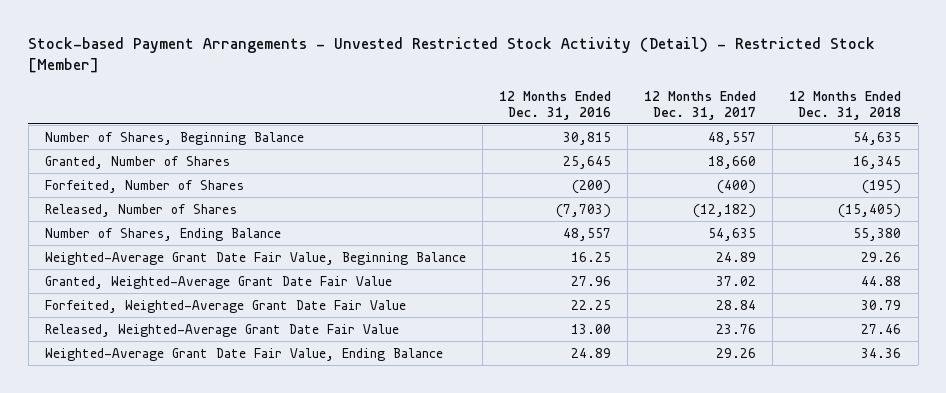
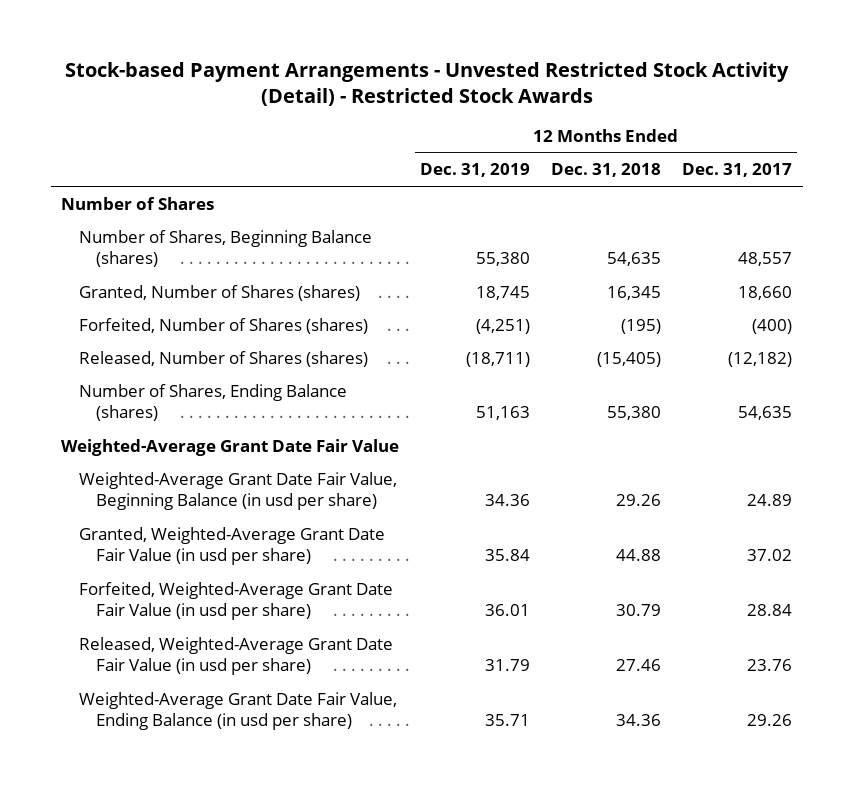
- Stock-based Payment Arrangements - Unvested Restricted Stock Activity (Detail) - Restricted Stock [Member]
+ Stock-based Payment Arrangements - Unvested Restricted Stock Activity (Detail) - Restricted Stock Awards
- | 12 Months Ended Dec. 31, 2016 | 12 Months Ended Dec. 31, 2017 | 12 Months Ended Dec. 31, 2018
+ | 12 Months Ended Dec. 31, 2019 | 12 Months Ended Dec. 31, 2018 | 12 Months Ended Dec. 31, 2017
- Number of Shares, Beginning Balance | 30,815 | 48,557 | 54,635
- Granted, Number of Shares | 25,645 | 18,660 | 16,345
- Forfeited, Number of Shares | (200) | (400) | (195)
- Released, Number of Shares | (7,703) | (12,182) | (15,405)
- Number of Shares, Ending Balance | 48,557 | 54,635 | 55,380
- Weighted-Average Grant Date Fair Value, Beginning Balance | 16.25 | 24.89 | 29.26
- Granted, Weighted-Average Grant Date Fair Value | 27.96 | 37.02 | 44.88
- Forfeited, Weighted-Average Grant Date Fair Value | 22.25 | 28.84 | 30.79
- Released, Weighted-Average Grant Date Fair Value | 13.00 | 23.76 | 27.46
- Weighted-Average Grant Date Fair Value, Ending Balance | 24.89 | 29.26 | 34.36
+ Number of Shares
+ Number of Shares, Beginning Balance (shares) | 55,380 | 54,635 | 48,557
+ Granted, Number of Shares (shares) | 18,745 | 16,345 | 18,660
+ Forfeited, Number of Shares (shares) | (4,251) | (195) | (400)
+ Released, Number of Shares (shares) | (18,711) | (15,405) | (12,182)
+ Number of Shares, Ending Balance (shares) | 51,163 | 55,380 | 54,635
+ Weighted-Average Grant Date Fair Value
+ Weighted-Average Grant Date Fair Value, Beginning Balance (in usd per share) | 34.36 | 29.26 | 24.89
+ Granted, Weighted-Average Grant Date Fair Value (in usd per share) | 35.84 | 44.88 | 37.02
+ Forfeited, Weighted-Average Grant Date Fair Value (in usd per share) | 36.01 | 30.79 | 28.84
+ Released, Weighted-Average Grant Date Fair Value (in usd per share) | 31.79 | 27.46 | 23.76
+ Weighted-Average Grant Date Fair Value, Ending Balance (in usd per share) | 35.71 | 34.36 | 29.26

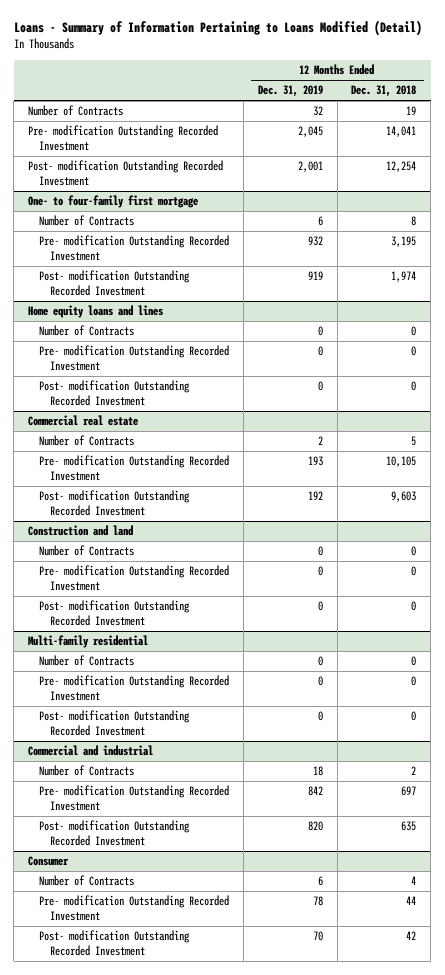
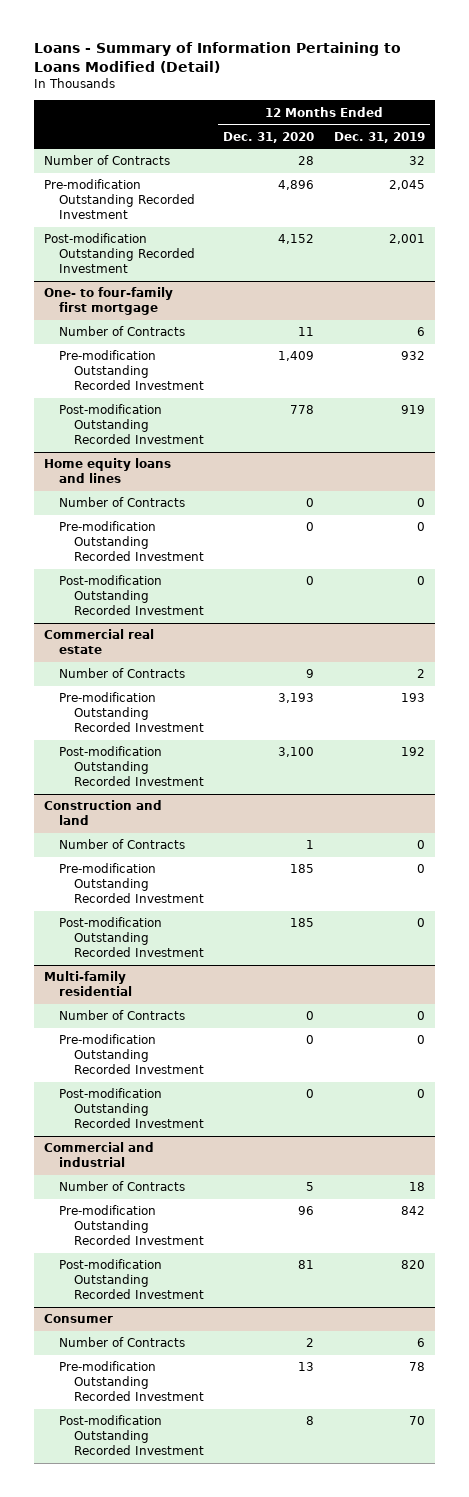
- | 12 Months Ended Dec. 31, 2019 | 12 Months Ended Dec. 31, 2018
+ | 12 Months Ended Dec. 31, 2020 | 12 Months Ended Dec. 31, 2019
- Pre- modification Outstanding Recorded Investment | 2,045 | 14,041
- Post- modification Outstanding Recorded Investment | 2,001 | 12,254
+ Pre-modification Outstanding Recorded Investment | 4,896 | 2,045
+ Post-modification Outstanding Recorded Investment | 4,152 | 2,001
@ One- to four-family first mortgage
- Pre- modification Outstanding Recorded Investment | 932 | 3,195
- Post- modification Outstanding Recorded Investment | 919 | 1,974
+ Pre-modification Outstanding Recorded Investment | 1,409 | 932
+ Post-modification Outstanding Recorded Investment | 778 | 919
@ Home equity loans and lines
- Pre- modification Outstanding Recorded Investment | 0 | 0
- Post- modification Outstanding Recorded Investment | 0 | 0
+ Pre-modification Outstanding Recorded Investment | 0 | 0
+ Post-modification Outstanding Recorded Investment | 0 | 0
@ Commercial real estate
- Pre- modification Outstanding Recorded Investment | 193 | 10,105
- Post- modification Outstanding Recorded Investment | 192 | 9,603
+ Pre-modification Outstanding Recorded Investment | 3,193 | 193
+ Post-modification Outstanding Recorded Investment | 3,100 | 192
@ Construction and land
- Pre- modification Outstanding Recorded Investment | 0 | 0
- Post- modification Outstanding Recorded Investment | 0 | 0
+ Pre-modification Outstanding Recorded Investment | 185 | 0
+ Post-modification Outstanding Recorded Investment | 185 | 0
@ Multi-family residential
- Pre- modification Outstanding Recorded Investment | 0 | 0
- Post- modification Outstanding Recorded Investment | 0 | 0
+ Pre-modification Outstanding Recorded Investment | 0 | 0
+ Post-modification Outstanding Recorded Investment | 0 | 0
@ Commercial and industrial
- Pre- modification Outstanding Recorded Investment | 842 | 697
- Post- modification Outstanding Recorded Investment | 820 | 635
+ Pre-modification Outstanding Recorded Investment | 96 | 842
+ Post-modification Outstanding Recorded Investment | 81 | 820
@ Consumer
- Pre- modification Outstanding Recorded Investment | 78 | 44
- Post- modification Outstanding Recorded Investment | 70 | 42
+ Pre-modification Outstanding Recorded Investment | 13 | 78
+ Post-modification Outstanding Recorded Investment | 8 | 70

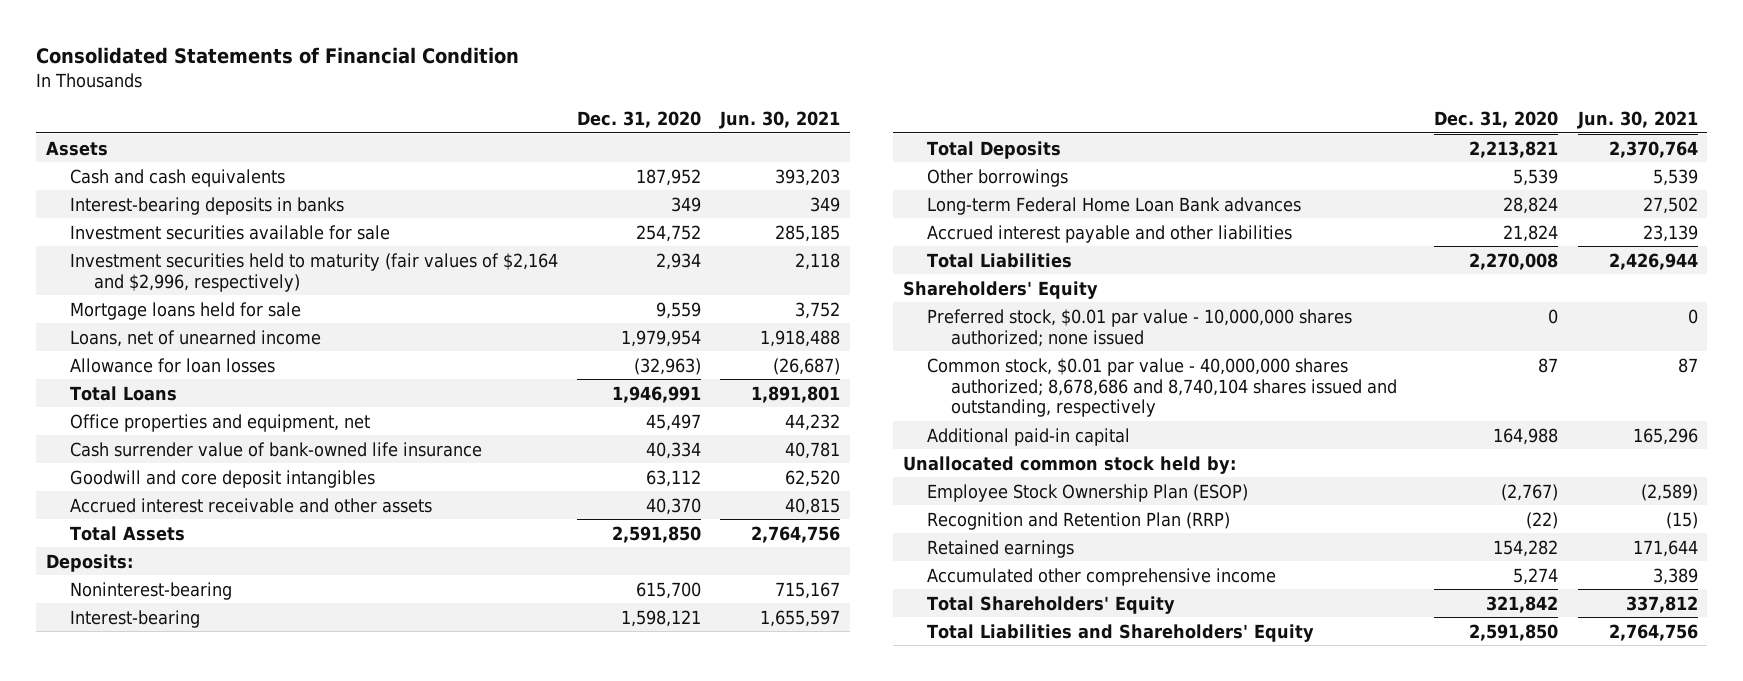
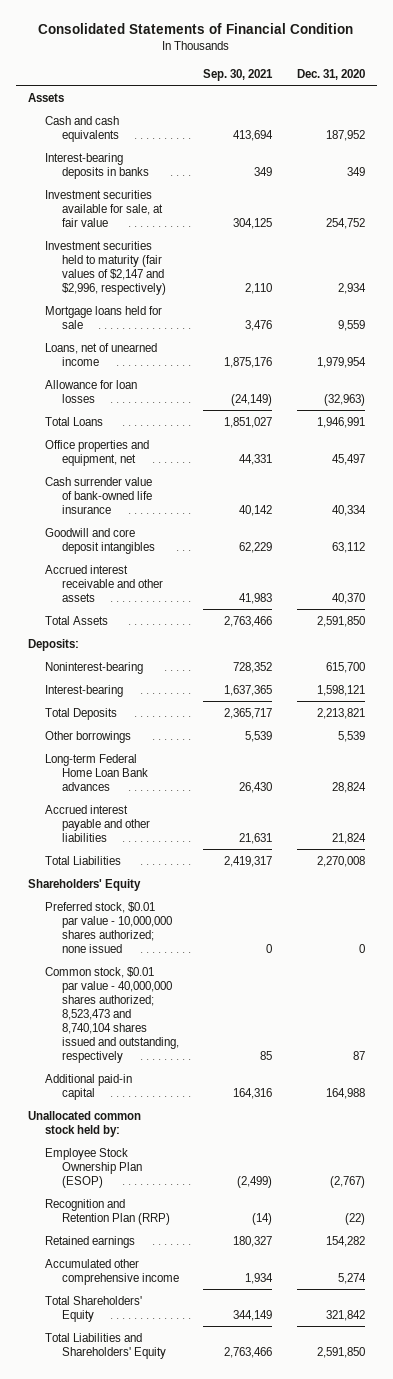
- | Dec. 31, 2020 | Jun. 30, 2021
+ | Sep. 30, 2021 | Dec. 31, 2020
- Investment securities available for sale | 254,752 | 285,185
- Investment securities held to maturity (fair values of $2,164 and $2,996, respectively) | 2,934 | 2,118
+ Investment securities available for sale, at fair value | 304,125 | 254,752
+ Investment securities held to maturity (fair values of $2,147 and $2,996, respectively) | 2,110 | 2,934
- Common stock, $0.01 par value - 40,000,000 shares authorized; 8,678,686 and 8,740,104 shares issued and outstanding, respectively | 87 | 87
+ Common stock, $0.01 par value - 40,000,000 shares authorized; 8,523,473 and 8,740,104 shares issued and outstanding, respectively | 85 | 87

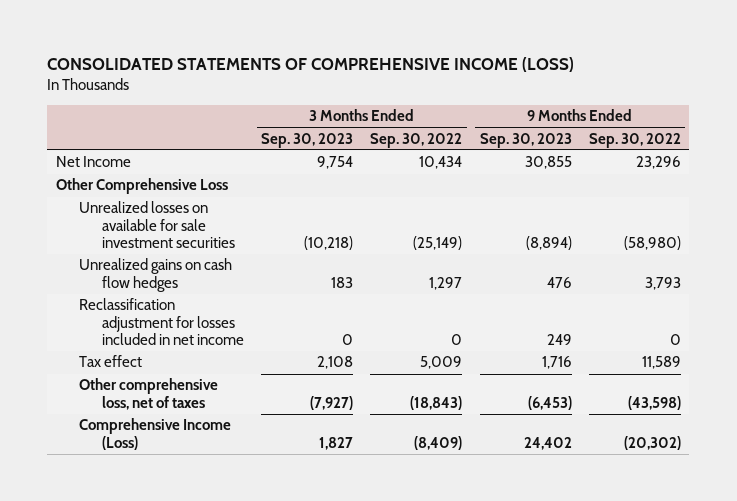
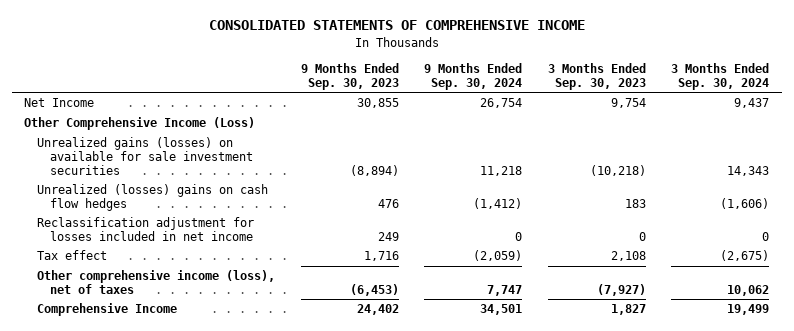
- CONSOLIDATED STATEMENTS OF COMPREHENSIVE INCOME (LOSS)
+ CONSOLIDATED STATEMENTS OF COMPREHENSIVE INCOME
- | 3 Months Ended Sep. 30, 2023 | 3 Months Ended Sep. 30, 2022 | 9 Months Ended Sep. 30, 2023 | 9 Months Ended Sep. 30, 2022
+ | 9 Months Ended Sep. 30, 2023 | 9 Months Ended Sep. 30, 2024 | 3 Months Ended Sep. 30, 2023 | 3 Months Ended Sep. 30, 2024
- Other Comprehensive Loss
- Unrealized losses on available for sale investment securities | (10,218) | (25,149) | (8,894) | (58,980)
- Unrealized gains on cash flow hedges | 183 | 1,297 | 476 | 3,793
+ Other Comprehensive Income (Loss)
+ Unrealized gains (losses) on available for sale investment securities | (8,894) | 11,218 | (10,218) | 14,343
+ Unrealized (losses) gains on cash flow hedges | 476 | (1,412) | 183 | (1,606)
- Other comprehensive loss, net of taxes | (7,927) | (18,843) | (6,453) | (43,598)
- Comprehensive Income (Loss) | 1,827 | (8,409) | 24,402 | (20,302)
+ Other comprehensive income (loss), net of taxes | (6,453) | 7,747 | (7,927) | 10,062
+ Comprehensive Income | 24,402 | 34,501 | 1,827 | 19,499

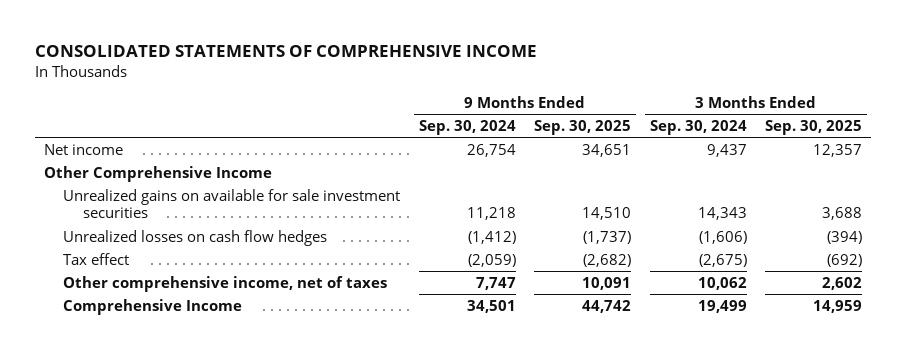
- | 9 Months Ended Sep. 30, 2023 | 9 Months Ended Sep. 30, 2024 | 3 Months Ended Sep. 30, 2023 | 3 Months Ended Sep. 30, 2024
+ | 9 Months Ended Sep. 30, 2024 | 9 Months Ended Sep. 30, 2025 | 3 Months Ended Sep. 30, 2024 | 3 Months Ended Sep. 30, 2025
- Net Income | 30,855 | 26,754 | 9,754 | 9,437
- Other Comprehensive Income (Loss)
- Unrealized gains (losses) on available for sale investment securities | (8,894) | 11,218 | (10,218) | 14,343
- Unrealized (losses) gains on cash flow hedges | 476 | (1,412) | 183 | (1,606)
- Reclassification adjustment for losses included in net income | 249 | 0 | 0 | 0
+ Net income | 26,754 | 34,651 | 9,437 | 12,357
+ Other Comprehensive Income
+ Unrealized gains on available for sale investment securities | 11,218 | 14,510 | 14,343 | 3,688
+ Unrealized losses on cash flow hedges | (1,412) | (1,737) | (1,606) | (394)
- Other comprehensive income (loss), net of taxes | (6,453) | 7,747 | (7,927) | 10,062
+ Other comprehensive income, net of taxes | 7,747 | 10,091 | 10,062 | 2,602

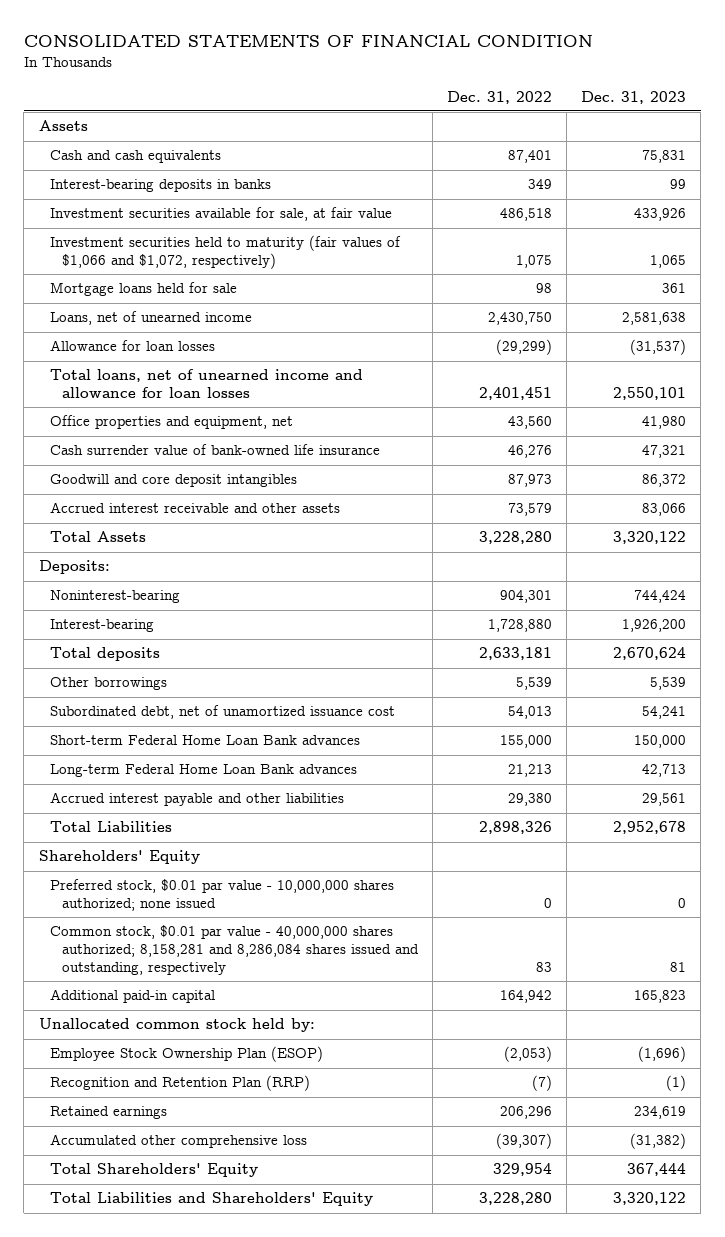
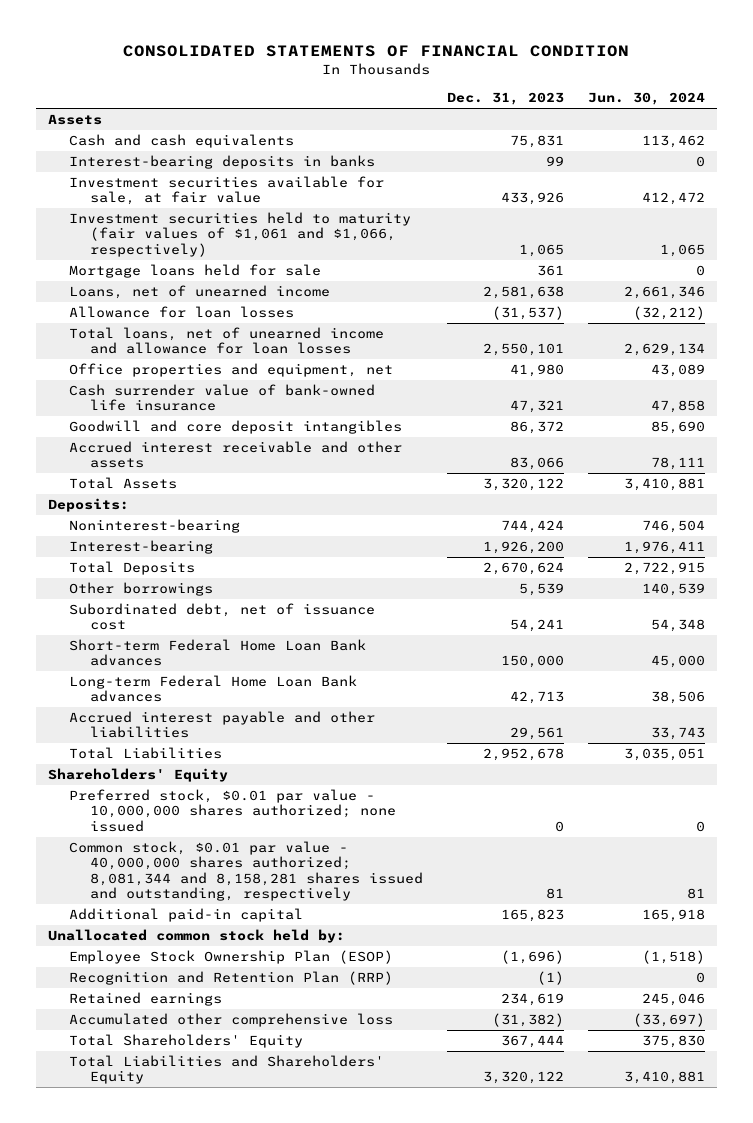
- | Dec. 31, 2022 | Dec. 31, 2023
+ | Dec. 31, 2023 | Jun. 30, 2024
- Investment securities held to maturity (fair values of $1,066 and $1,072, respectively) | 1,075 | 1,065
+ Investment securities held to maturity (fair values of $1,061 and $1,066, respectively) | 1,065 | 1,065
- Total deposits | 2,633,181 | 2,670,624
+ Total Deposits | 2,670,624 | 2,722,915
- Subordinated debt, net of unamortized issuance cost | 54,013 | 54,241
+ Subordinated debt, net of issuance cost | 54,241 | 54,348
- Common stock, $0.01 par value - 40,000,000 shares authorized; 8,158,281 and 8,286,084 shares issued and outstanding, respectively | 83 | 81
+ Common stock, $0.01 par value - 40,000,000 shares authorized; 8,081,344 and 8,158,281 shares issued and outstanding, respectively | 81 | 81

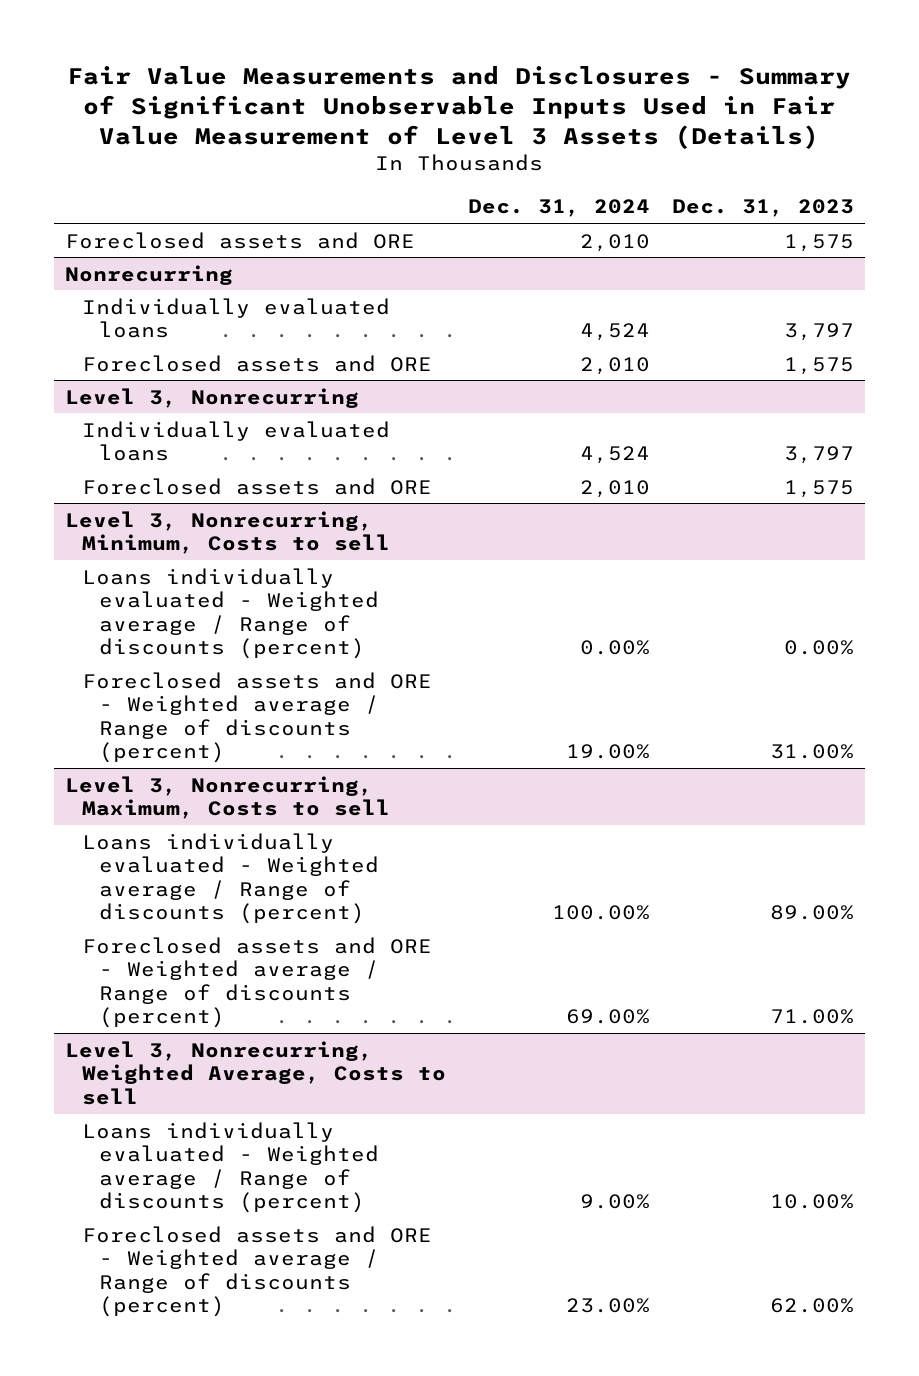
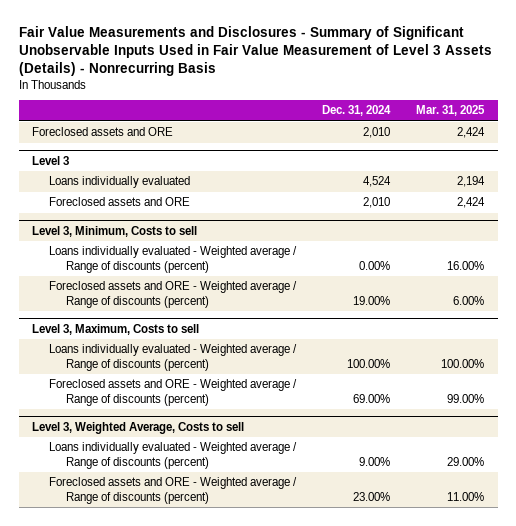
- Fair Value Measurements and Disclosures - Summary of Significant Unobservable Inputs Used in Fair Value Measurement of Level 3 Assets (Details)
+ Fair Value Measurements and Disclosures - Summary of Significant Unobservable Inputs Used in Fair Value Measurement of Level 3 Assets (Details) - Nonrecurring Basis
- | Dec. 31, 2024 | Dec. 31, 2023
+ | Dec. 31, 2024 | Mar. 31, 2025
- Nonrecurring
- Individually evaluated loans | 4,524 | 3,797
- Foreclosed assets and ORE | 2,010 | 1,575
- Level 3, Nonrecurring
- Individually evaluated loans | 4,524 | 3,797
+ Level 3
+ Loans individually evaluated | 4,524 | 2,194
- Level 3, Nonrecurring, Minimum, Costs to sell
+ Level 3, Minimum, Costs to sell
- Level 3, Nonrecurring, Maximum, Costs to sell
+ Level 3, Maximum, Costs to sell
- Level 3, Nonrecurring, Weighted Average, Costs to sell
+ Level 3, Weighted Average, Costs to sell

